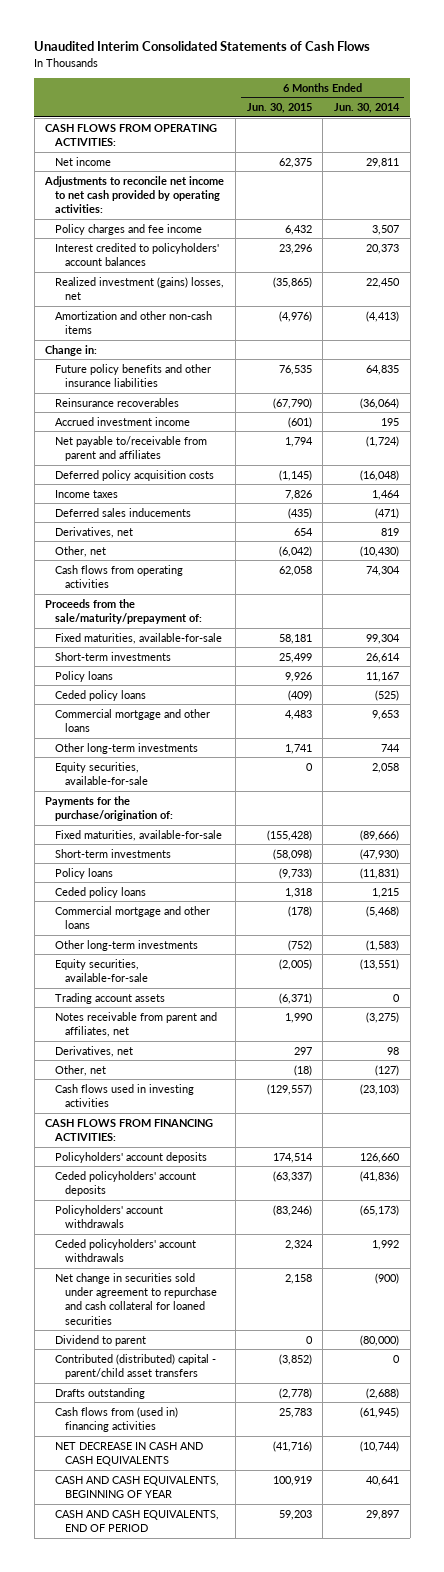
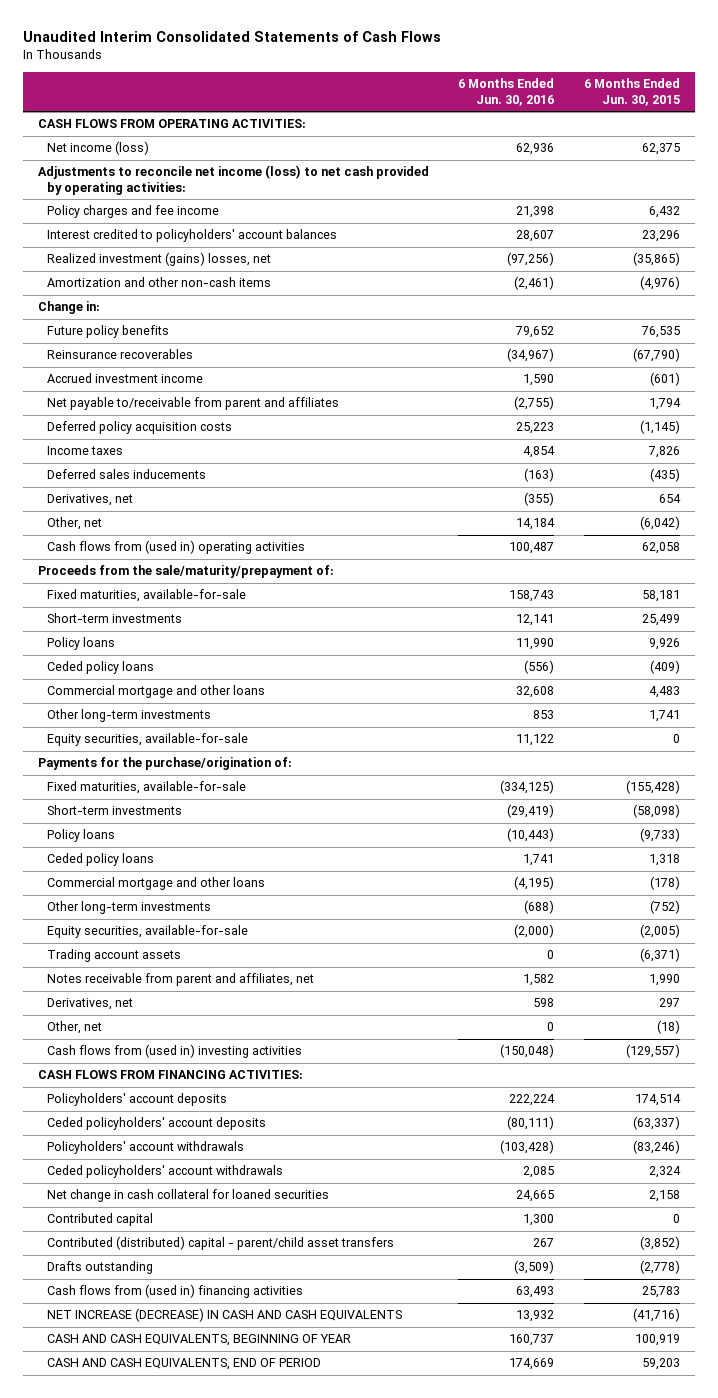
- | 6 Months Ended Jun. 30, 2015 | 6 Months Ended Jun. 30, 2014
+ | 6 Months Ended Jun. 30, 2016 | 6 Months Ended Jun. 30, 2015
- Net income | 62,375 | 29,811
- Adjustments to reconcile net income to net cash provided by operating activities:
+ Net income (loss) | 62,936 | 62,375
+ Adjustments to reconcile net income (loss) to net cash provided by operating activities:
- Future policy benefits and other insurance liabilities | 76,535 | 64,835
+ Future policy benefits | 79,652 | 76,535
- Cash flows from operating activities | 62,058 | 74,304
+ Cash flows from (used in) operating activities | 100,487 | 62,058
- Cash flows used in investing activities | (129,557) | (23,103)
+ Cash flows from (used in) investing activities | (150,048) | (129,557)
- Net change in securities sold under agreement to repurchase and cash collateral for loaned securities | 2,158 | (900)
- Dividend to parent | 0 | (80,000)
+ Net change in cash collateral for loaned securities | 24,665 | 2,158
+ Contributed capital | 1,300 | 0
- NET DECREASE IN CASH AND CASH EQUIVALENTS | (41,716) | (10,744)
+ NET INCREASE (DECREASE) IN CASH AND CASH EQUIVALENTS | 13,932 | (41,716)

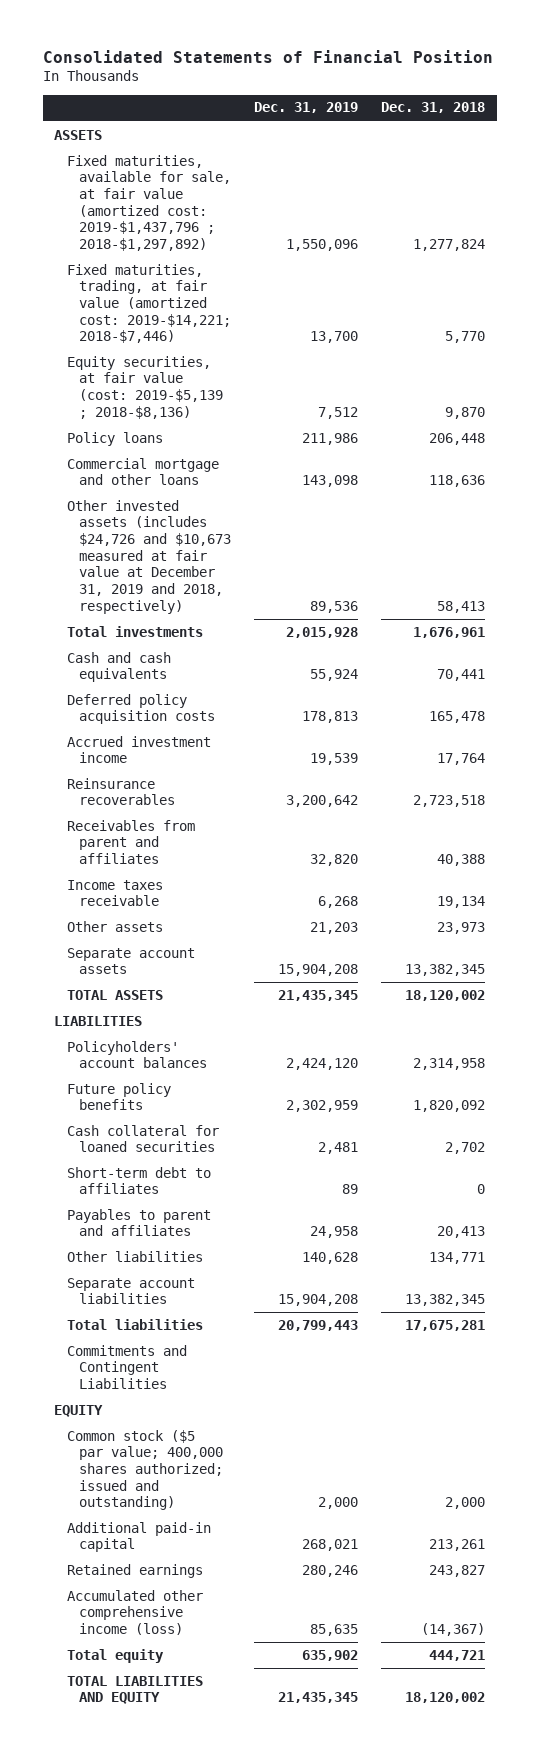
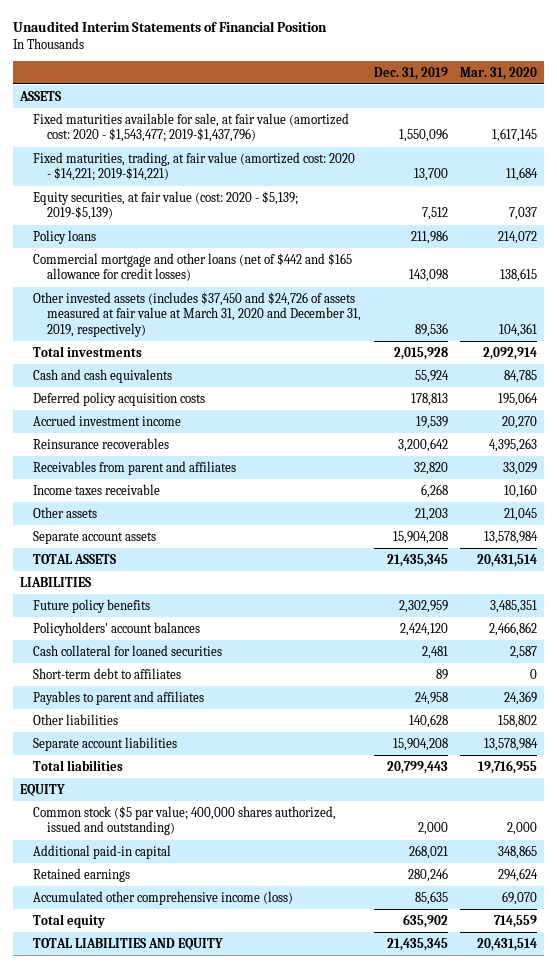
- Consolidated Statements of Financial Position
+ Unaudited Interim Statements of Financial Position
- | Dec. 31, 2019 | Dec. 31, 2018
+ | Dec. 31, 2019 | Mar. 31, 2020
- Fixed maturities, available for sale, at fair value (amortized cost: 2019-$1,437,796 ; 2018-$1,297,892) | 1,550,096 | 1,277,824
- Fixed maturities, trading, at fair value (amortized cost: 2019-$14,221; 2018-$7,446) | 13,700 | 5,770
- Equity securities, at fair value (cost: 2019-$5,139 ; 2018-$8,136) | 7,512 | 9,870
+ Fixed maturities available for sale, at fair value (amortized cost: 2020 - $1,543,477; 2019-$1,437,796) | 1,550,096 | 1,617,145
+ Fixed maturities, trading, at fair value (amortized cost: 2020 - $14,221; 2019-$14,221) | 13,700 | 11,684
+ Equity securities, at fair value (cost: 2020 - $5,139; 2019-$5,139) | 7,512 | 7,037
- Commercial mortgage and other loans | 143,098 | 118,636
- Other invested assets (includes $24,726 and $10,673 measured at fair value at December 31, 2019 and 2018, respectively) | 89,536 | 58,413
+ Commercial mortgage and other loans (net of $442 and $165 allowance for credit losses) | 143,098 | 138,615
+ Other invested assets (includes $37,450 and $24,726 of assets measured at fair value at March 31, 2020 and December 31, 2019, respectively) | 89,536 | 104,361
moved down: Policyholders' account balances | 2,424,120 | 2,466,862
- Commitments and Contingent Liabilities
- Common stock ($5 par value; 400,000 shares authorized; issued and outstanding) | 2,000 | 2,000
+ Common stock ($5 par value; 400,000 shares authorized, issued and outstanding) | 2,000 | 2,000

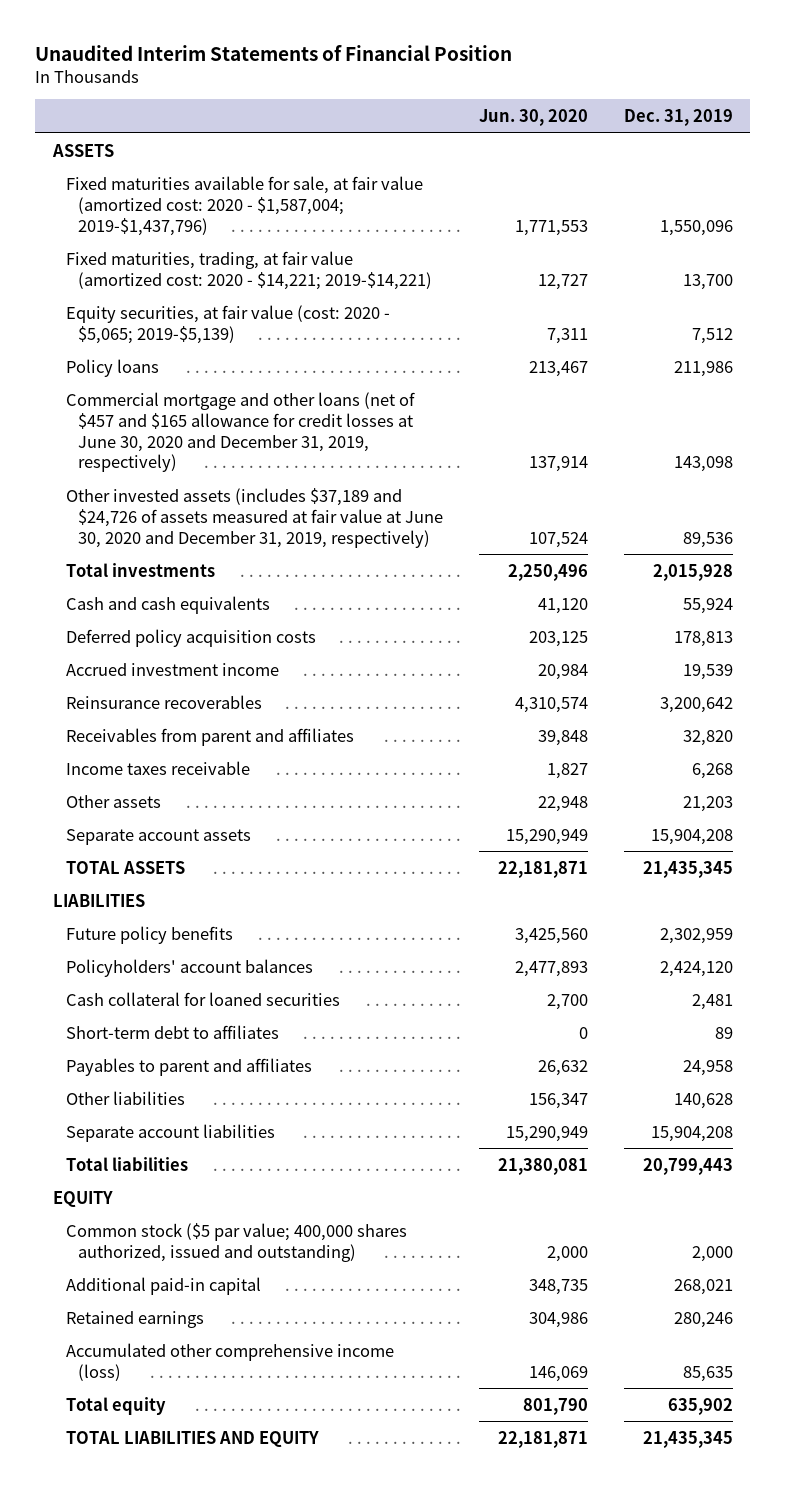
- | Dec. 31, 2019 | Mar. 31, 2020
+ | Jun. 30, 2020 | Dec. 31, 2019
- Fixed maturities available for sale, at fair value (amortized cost: 2020 - $1,543,477; 2019-$1,437,796) | 1,550,096 | 1,617,145
+ Fixed maturities available for sale, at fair value (amortized cost: 2020 - $1,587,004; 2019-$1,437,796) | 1,771,553 | 1,550,096
- Equity securities, at fair value (cost: 2020 - $5,139; 2019-$5,139) | 7,512 | 7,037
+ Equity securities, at fair value (cost: 2020 - $5,065; 2019-$5,139) | 7,311 | 7,512
- Commercial mortgage and other loans (net of $442 and $165 allowance for credit losses) | 143,098 | 138,615
- Other invested assets (includes $37,450 and $24,726 of assets measured at fair value at March 31, 2020 and December 31, 2019, respectively) | 89,536 | 104,361
+ Commercial mortgage and other loans (net of $457 and $165 allowance for credit losses at June 30, 2020 and December 31, 2019, respectively) | 137,914 | 143,098
+ Other invested assets (includes $37,189 and $24,726 of assets measured at fair value at June 30, 2020 and December 31, 2019, respectively) | 107,524 | 89,536

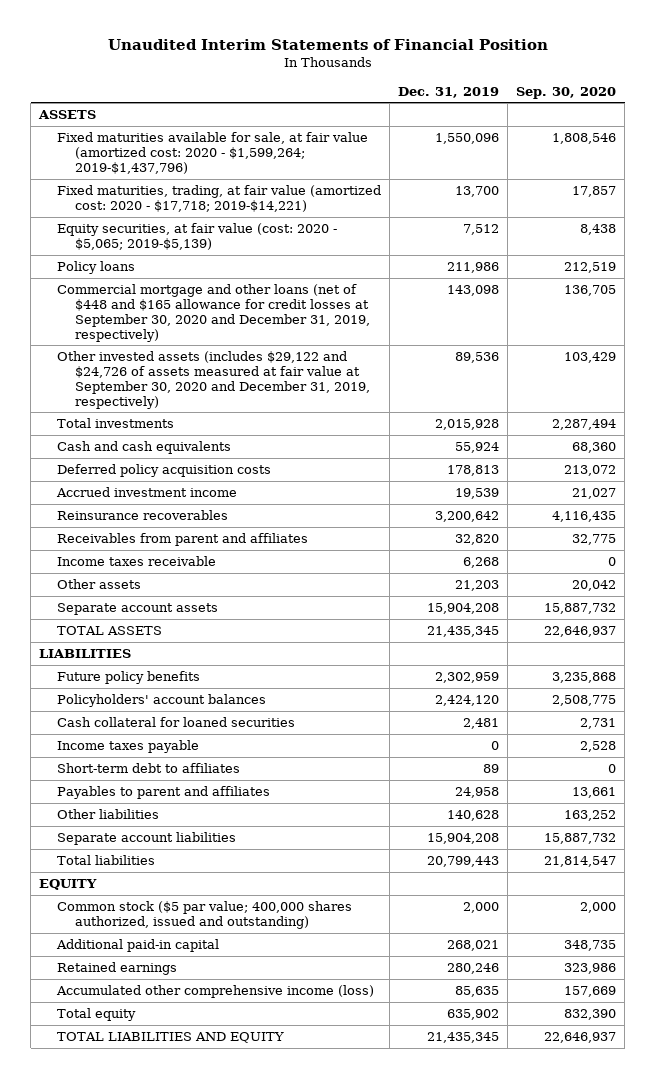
- | Jun. 30, 2020 | Dec. 31, 2019
+ | Dec. 31, 2019 | Sep. 30, 2020
- Fixed maturities available for sale, at fair value (amortized cost: 2020 - $1,587,004; 2019-$1,437,796) | 1,771,553 | 1,550,096
- Fixed maturities, trading, at fair value (amortized cost: 2020 - $14,221; 2019-$14,221) | 12,727 | 13,700
+ Fixed maturities available for sale, at fair value (amortized cost: 2020 - $1,599,264; 2019-$1,437,796) | 1,550,096 | 1,808,546
+ Fixed maturities, trading, at fair value (amortized cost: 2020 - $17,718; 2019-$14,221) | 13,700 | 17,857
- Commercial mortgage and other loans (net of $457 and $165 allowance for credit losses at June 30, 2020 and December 31, 2019, respectively) | 137,914 | 143,098
- Other invested assets (includes $37,189 and $24,726 of assets measured at fair value at June 30, 2020 and December 31, 2019, respectively) | 107,524 | 89,536
+ Commercial mortgage and other loans (net of $448 and $165 allowance for credit losses at September 30, 2020 and December 31, 2019, respectively) | 143,098 | 136,705
+ Other invested assets (includes $29,122 and $24,726 of assets measured at fair value at September 30, 2020 and December 31, 2019, respectively) | 89,536 | 103,429
+ Income taxes payable | 0 | 2,528

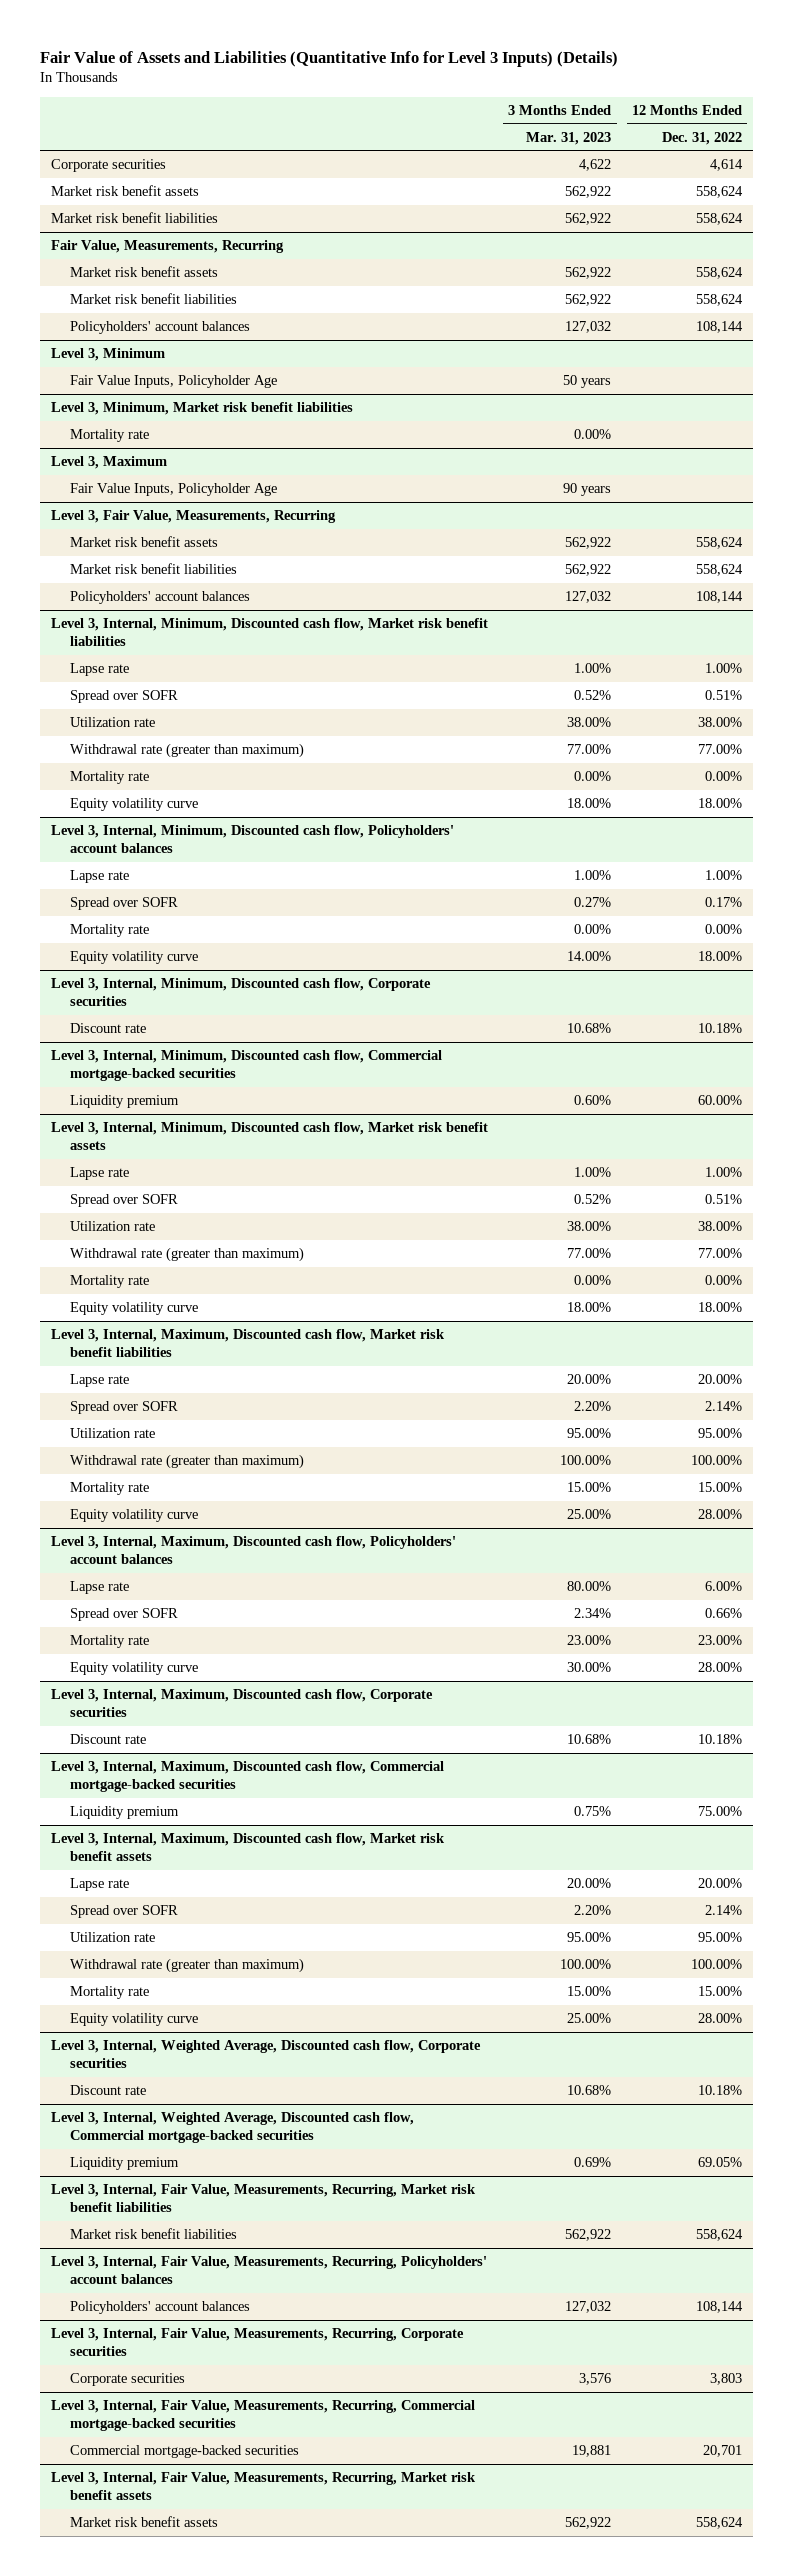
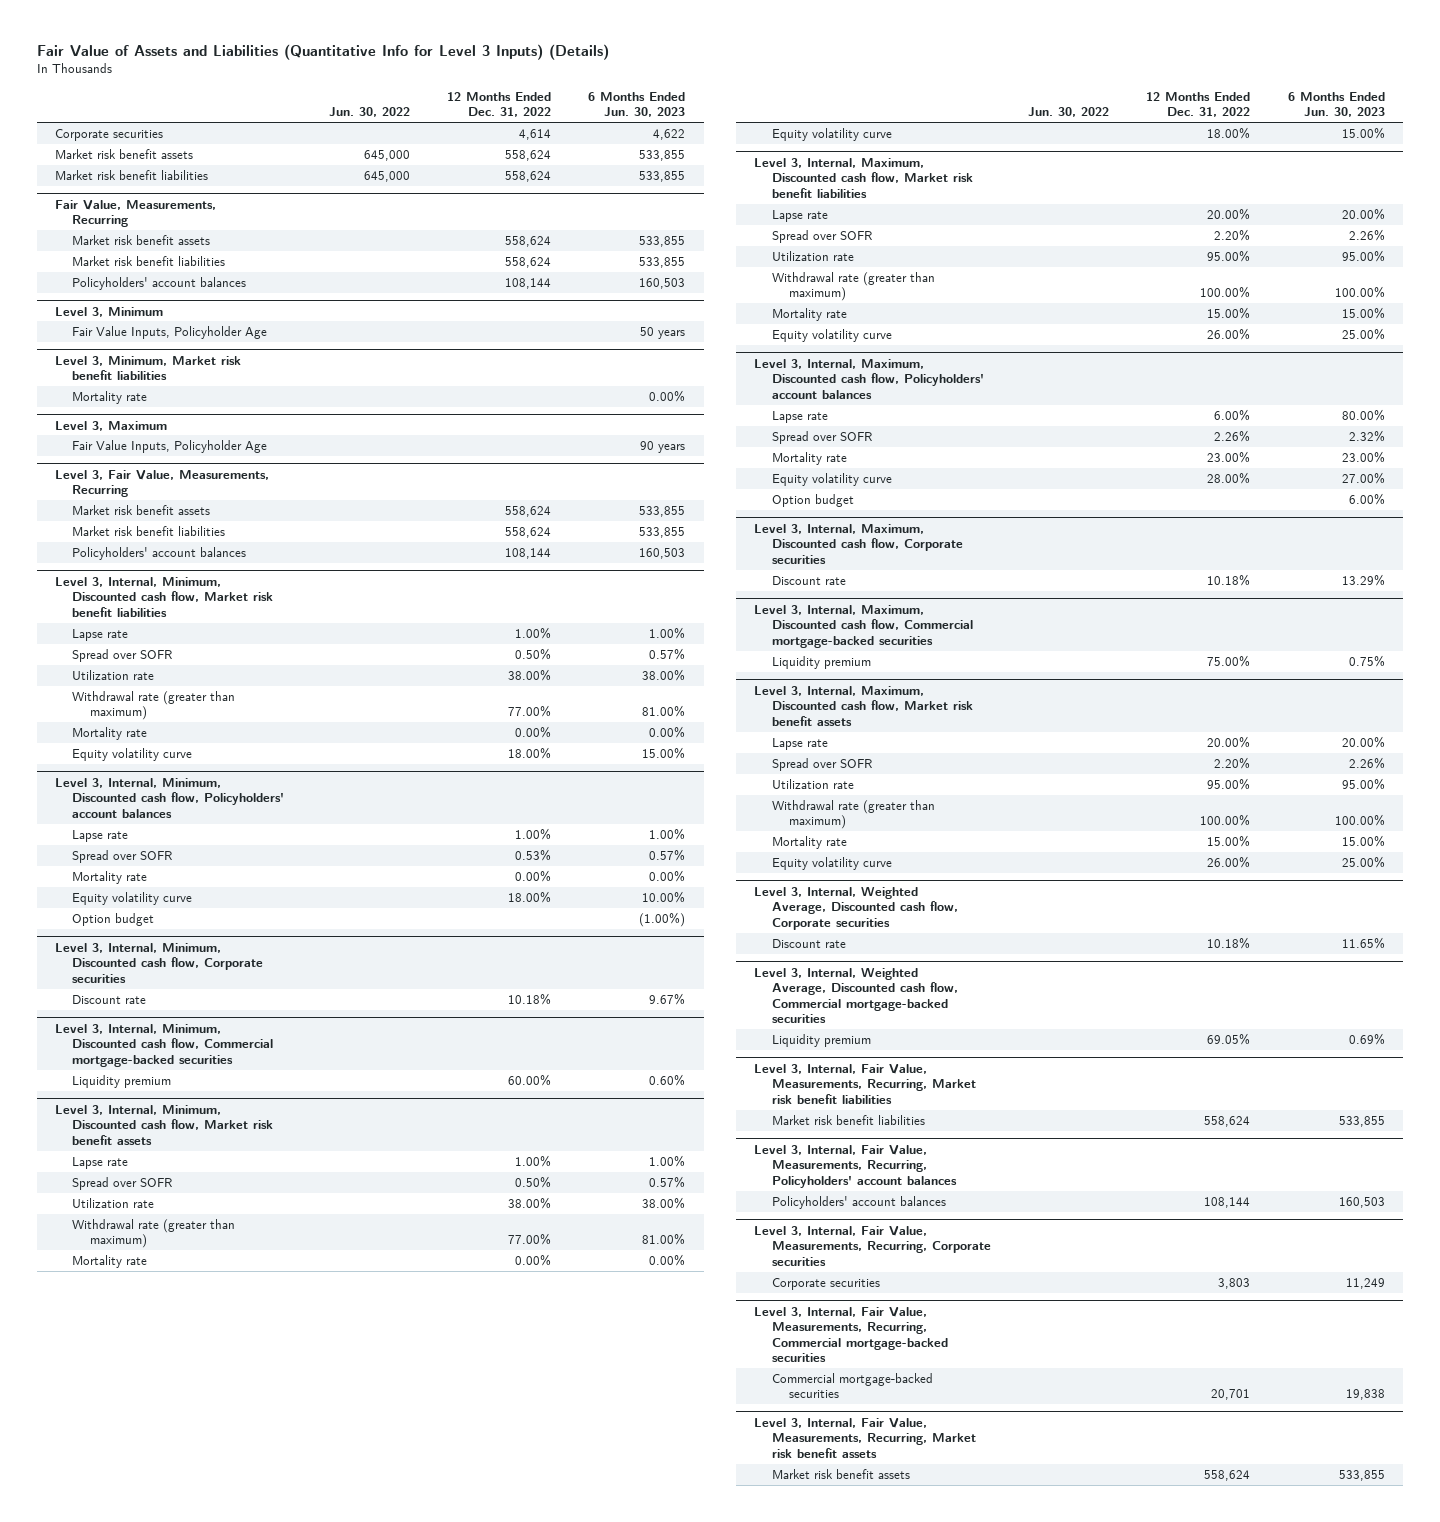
- | 3 Months Ended Mar. 31, 2023 | 12 Months Ended Dec. 31, 2022
+ | Jun. 30, 2022 | 12 Months Ended Dec. 31, 2022 | 6 Months Ended Jun. 30, 2023
@ Level 3, Internal, Minimum, Discounted cash flow, Market risk benefit liabilities
- Spread over SOFR | 0.52% | 0.51%
+ Spread over SOFR | | 0.50% | 0.57%
@ Level 3, Internal, Minimum, Discounted cash flow, Policyholders' account balances
- Spread over SOFR | 0.27% | 0.17%
+ Spread over SOFR | | 0.53% | 0.57%
+ Option budget | | | (1.00%)
@ Level 3, Internal, Minimum, Discounted cash flow, Market risk benefit assets
- Spread over SOFR | 0.52% | 0.51%
+ Spread over SOFR | | 0.50% | 0.57%
@ Level 3, Internal, Maximum, Discounted cash flow, Market risk benefit liabilities
- Spread over SOFR | 2.20% | 2.14%
+ Spread over SOFR | | 2.20% | 2.26%
- Equity volatility curve | 25.00% | 28.00%
+ Equity volatility curve | | 26.00% | 25.00%
@ Level 3, Internal, Maximum, Discounted cash flow, Policyholders' account balances
- Spread over SOFR | 2.34% | 0.66%
+ Spread over SOFR | | 2.26% | 2.32%
+ Option budget | | | 6.00%
@ Level 3, Internal, Maximum, Discounted cash flow, Market risk benefit assets
- Spread over SOFR | 2.20% | 2.14%
+ Spread over SOFR | | 2.20% | 2.26%
- Equity volatility curve | 25.00% | 28.00%
+ Equity volatility curve | | 26.00% | 25.00%

